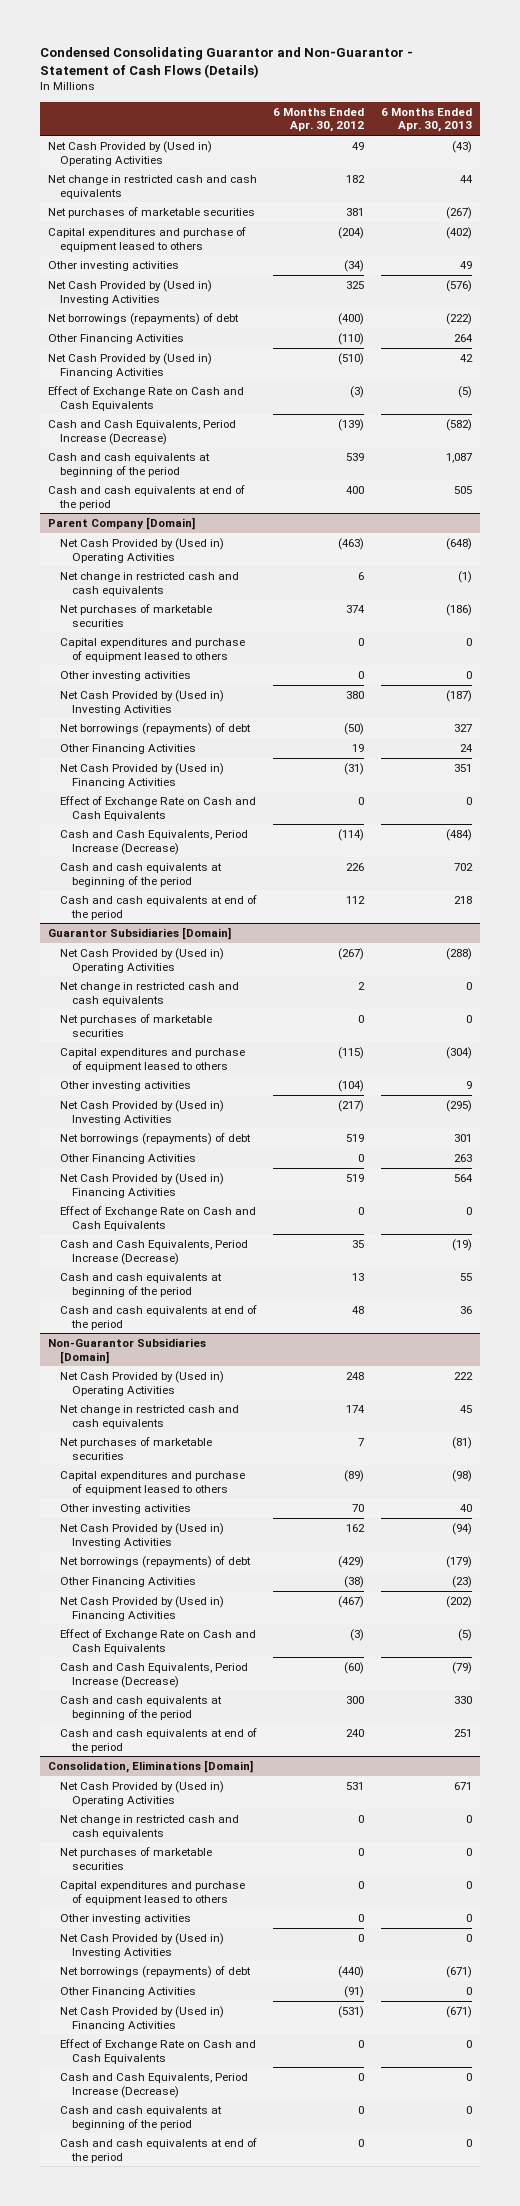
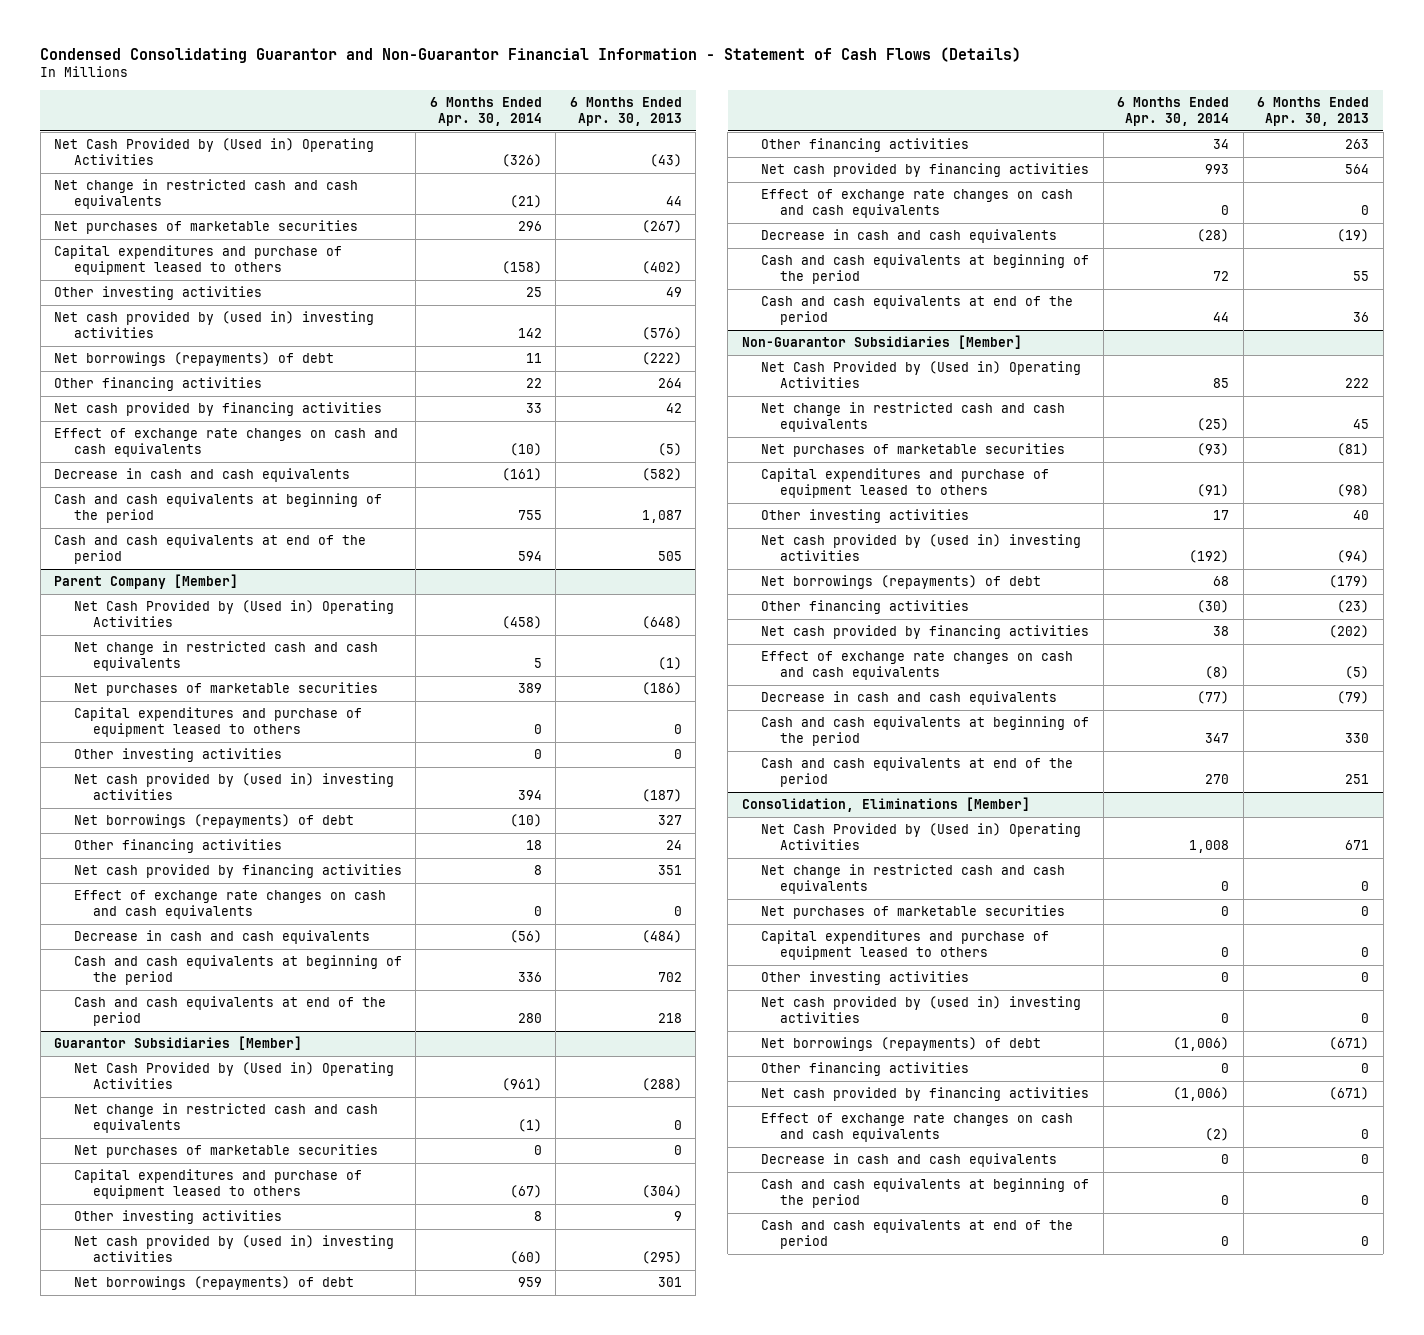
- Condensed Consolidating Guarantor and Non-Guarantor - Statement of Cash Flows (Details)
+ Condensed Consolidating Guarantor and Non-Guarantor Financial Information - Statement of Cash Flows (Details)
- | 6 Months Ended Apr. 30, 2012 | 6 Months Ended Apr. 30, 2013
+ | 6 Months Ended Apr. 30, 2014 | 6 Months Ended Apr. 30, 2013
- Net Cash Provided by (Used in) Investing Activities | 325 | (576)
+ Net cash provided by (used in) investing activities | 142 | (576)
- Other Financing Activities | (110) | 264
- Net Cash Provided by (Used in) Financing Activities | (510) | 42
- Effect of Exchange Rate on Cash and Cash Equivalents | (3) | (5)
- Cash and Cash Equivalents, Period Increase (Decrease) | (139) | (582)
+ Other financing activities | 22 | 264
+ Net cash provided by financing activities | 33 | 42
+ Effect of exchange rate changes on cash and cash equivalents | (10) | (5)
+ Decrease in cash and cash equivalents | (161) | (582)
- Parent Company [Domain]
+ Parent Company [Member]
- Net Cash Provided by (Used in) Investing Activities | 380 | (187)
+ Net cash provided by (used in) investing activities | 394 | (187)
- Other Financing Activities | 19 | 24
- Net Cash Provided by (Used in) Financing Activities | (31) | 351
- Effect of Exchange Rate on Cash and Cash Equivalents | 0 | 0
- Cash and Cash Equivalents, Period Increase (Decrease) | (114) | (484)
+ Other financing activities | 18 | 24
+ Net cash provided by financing activities | 8 | 351
+ Effect of exchange rate changes on cash and cash equivalents | 0 | 0
+ Decrease in cash and cash equivalents | (56) | (484)
- Guarantor Subsidiaries [Domain]
+ Guarantor Subsidiaries [Member]
- Net Cash Provided by (Used in) Investing Activities | (217) | (295)
+ Net cash provided by (used in) investing activities | (60) | (295)
- Other Financing Activities | 0 | 263
- Net Cash Provided by (Used in) Financing Activities | 519 | 564
- Effect of Exchange Rate on Cash and Cash Equivalents | 0 | 0
- Cash and Cash Equivalents, Period Increase (Decrease) | 35 | (19)
+ Other financing activities | 34 | 263
+ Net cash provided by financing activities | 993 | 564
+ Effect of exchange rate changes on cash and cash equivalents | 0 | 0
+ Decrease in cash and cash equivalents | (28) | (19)
- Non-Guarantor Subsidiaries [Domain]
+ Non-Guarantor Subsidiaries [Member]
- Net Cash Provided by (Used in) Investing Activities | 162 | (94)
+ Net cash provided by (used in) investing activities | (192) | (94)
- Other Financing Activities | (38) | (23)
- Net Cash Provided by (Used in) Financing Activities | (467) | (202)
- Effect of Exchange Rate on Cash and Cash Equivalents | (3) | (5)
- Cash and Cash Equivalents, Period Increase (Decrease) | (60) | (79)
+ Other financing activities | (30) | (23)
+ Net cash provided by financing activities | 38 | (202)
+ Effect of exchange rate changes on cash and cash equivalents | (8) | (5)
+ Decrease in cash and cash equivalents | (77) | (79)
- Consolidation, Eliminations [Domain]
+ Consolidation, Eliminations [Member]
- Net Cash Provided by (Used in) Investing Activities | 0 | 0
+ Net cash provided by (used in) investing activities | 0 | 0
- Other Financing Activities | (91) | 0
- Net Cash Provided by (Used in) Financing Activities | (531) | (671)
- Effect of Exchange Rate on Cash and Cash Equivalents | 0 | 0
- Cash and Cash Equivalents, Period Increase (Decrease) | 0 | 0
+ Other financing activities | 0 | 0
+ Net cash provided by financing activities | (1,006) | (671)
+ Effect of exchange rate changes on cash and cash equivalents | (2) | 0
+ Decrease in cash and cash equivalents | 0 | 0

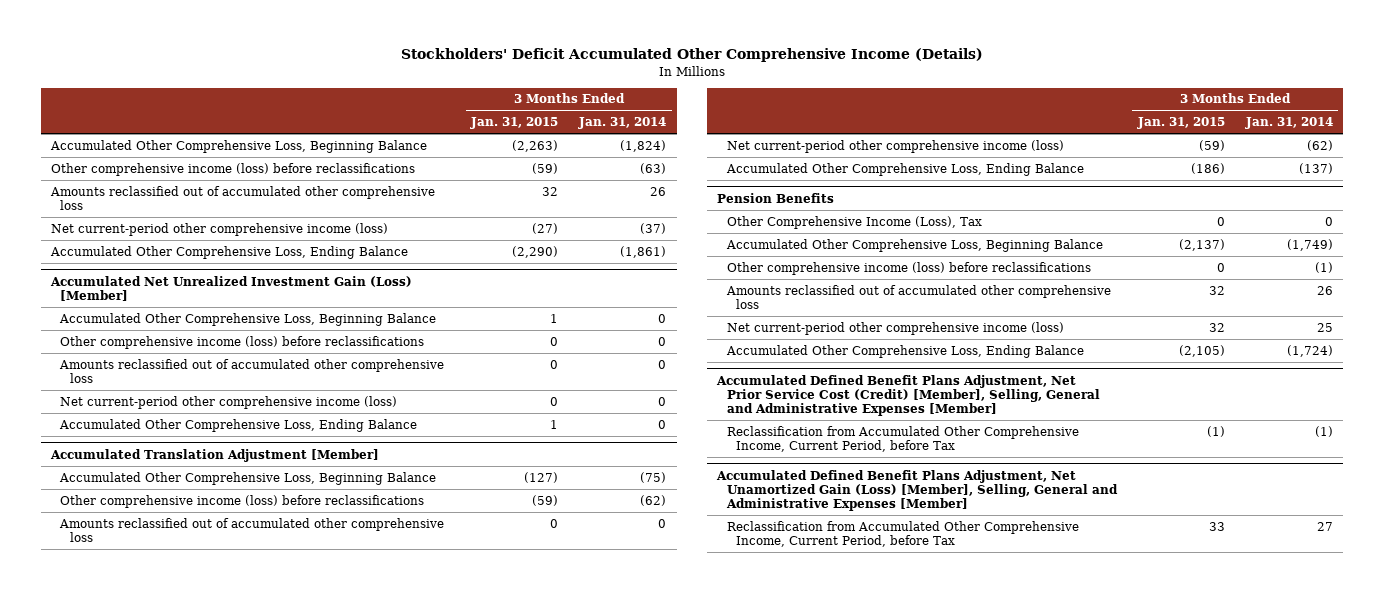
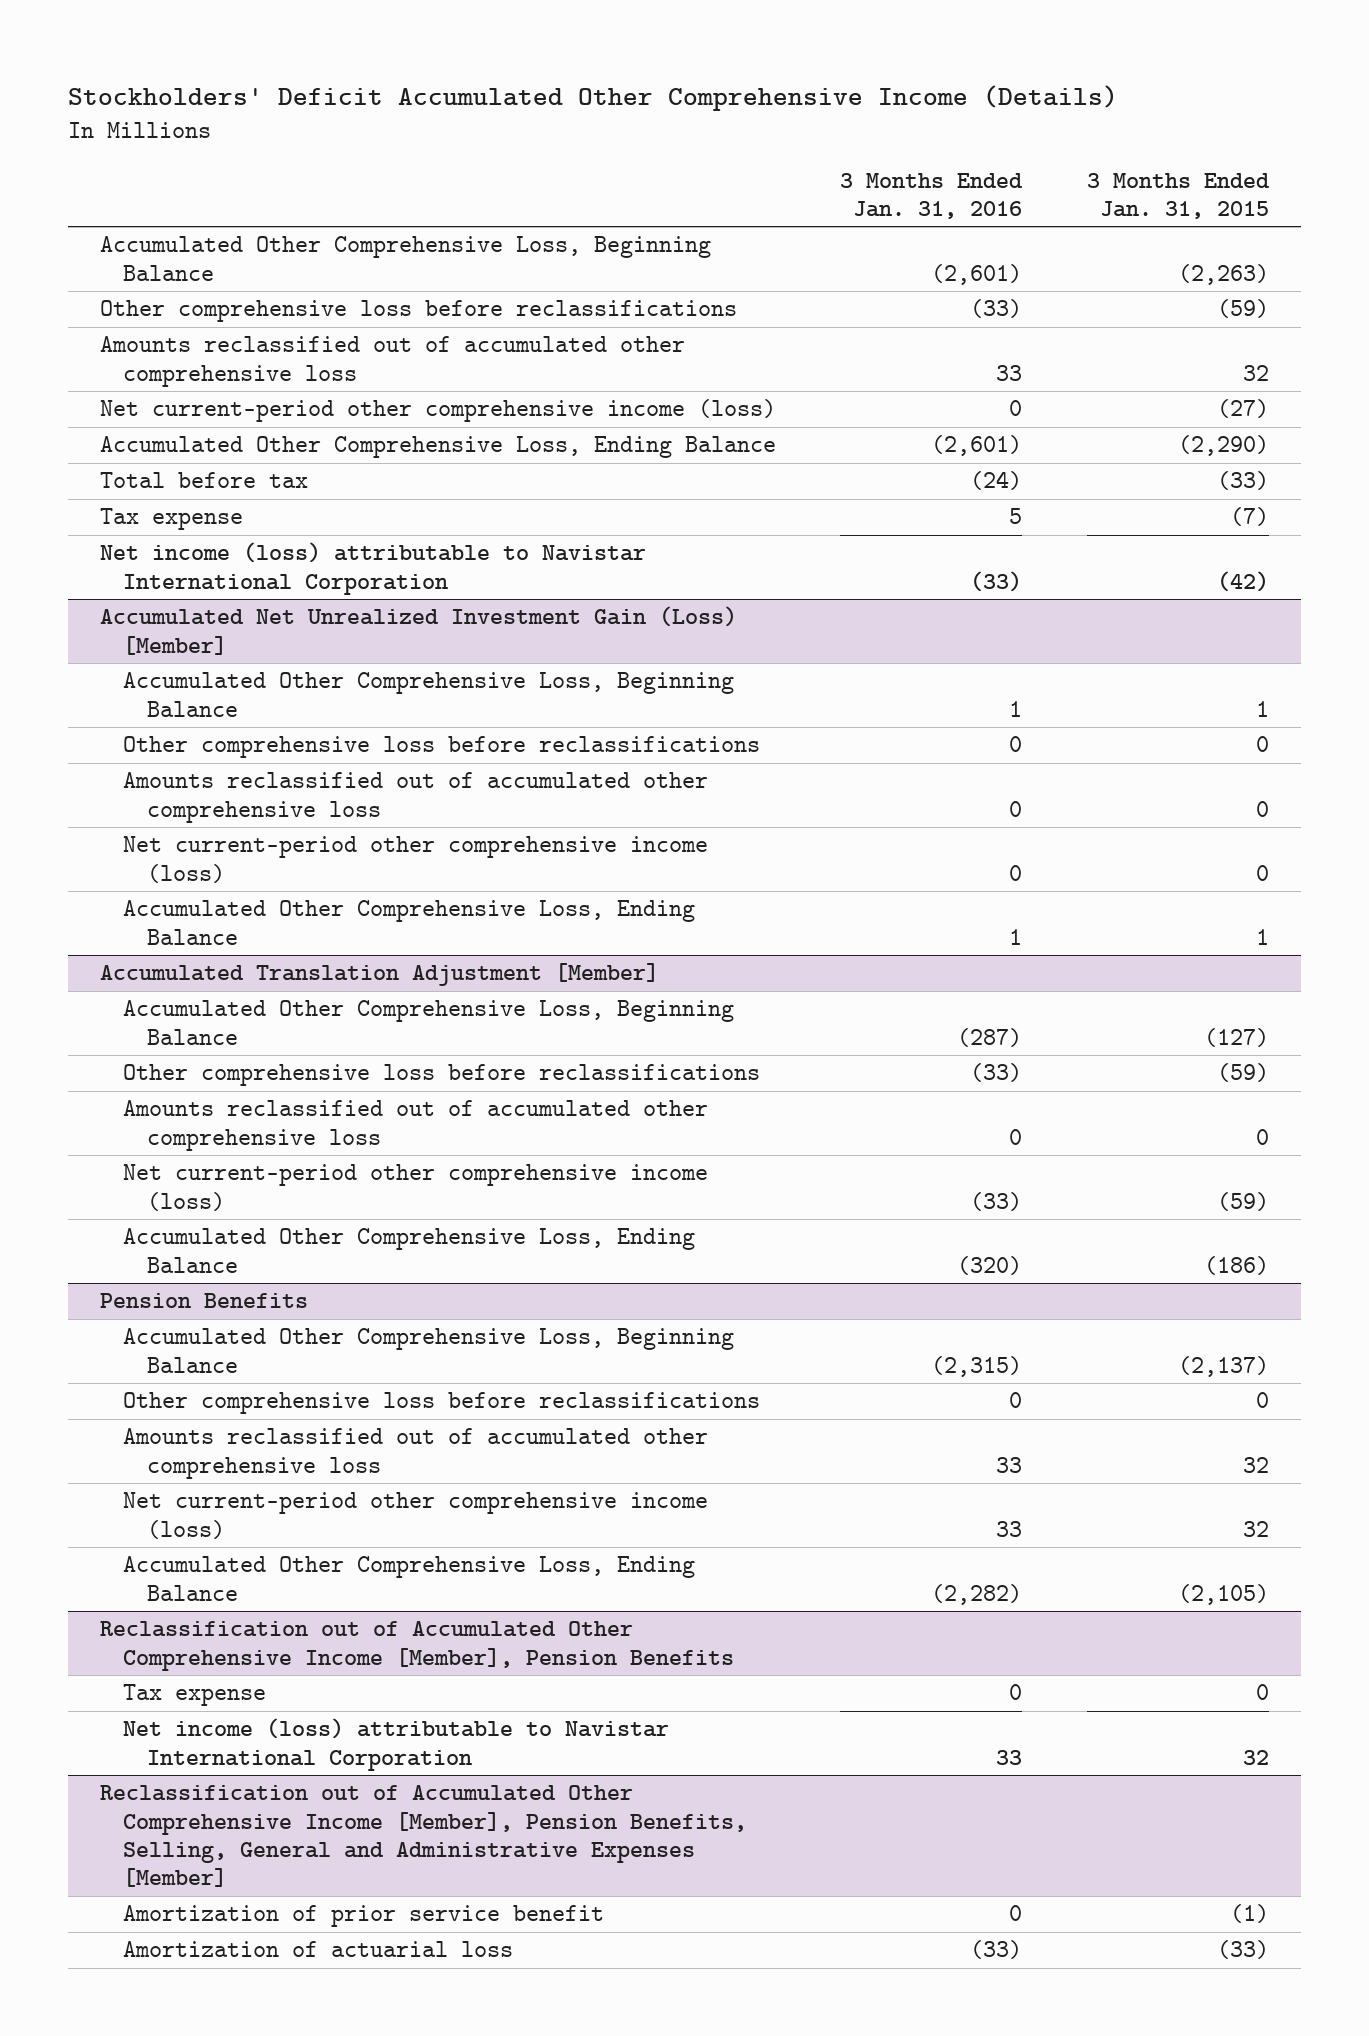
- | 3 Months Ended Jan. 31, 2015 | 3 Months Ended Jan. 31, 2014
+ | 3 Months Ended Jan. 31, 2016 | 3 Months Ended Jan. 31, 2015
- Other comprehensive income (loss) before reclassifications | (59) | (63)
+ Other comprehensive loss before reclassifications | (33) | (59)
+ Total before tax | (24) | (33)
+ Tax expense | 5 | (7)
+ Net income (loss) attributable to Navistar International Corporation | (33) | (42)
@ Accumulated Net Unrealized Investment Gain (Loss) [Member]
- Other comprehensive income (loss) before reclassifications | 0 | 0
+ Other comprehensive loss before reclassifications | 0 | 0
@ Accumulated Translation Adjustment [Member]
- Other comprehensive income (loss) before reclassifications | (59) | (62)
+ Other comprehensive loss before reclassifications | (33) | (59)
@ Pension Benefits
- Other Comprehensive Income (Loss), Tax | 0 | 0
- Other comprehensive income (loss) before reclassifications | 0 | (1)
+ Other comprehensive loss before reclassifications | 0 | 0
- Accumulated Defined Benefit Plans Adjustment, Net Prior Service Cost (Credit) [Member], Selling, General and Administrative Expenses [Member]
- Reclassification from Accumulated Other Comprehensive Income, Current Period, before Tax | (1) | (1)
- Accumulated Defined Benefit Plans Adjustment, Net Unamortized Gain (Loss) [Member], Selling, General and Administrative Expenses [Member]
- Reclassification from Accumulated Other Comprehensive Income, Current Period, before Tax | 33 | 27
+ Reclassification out of Accumulated Other Comprehensive Income [Member], Pension Benefits
+ Tax expense | 0 | 0
+ Net income (loss) attributable to Navistar International Corporation | 33 | 32
+ Reclassification out of Accumulated Other Comprehensive Income [Member], Pension Benefits, Selling, General and Administrative Expenses [Member]
+ Amortization of prior service benefit | 0 | (1)
+ Amortization of actuarial loss | (33) | (33)

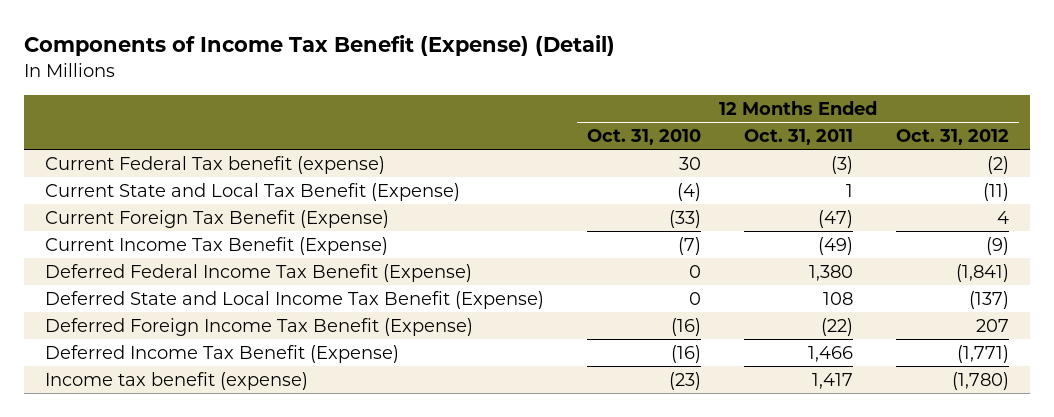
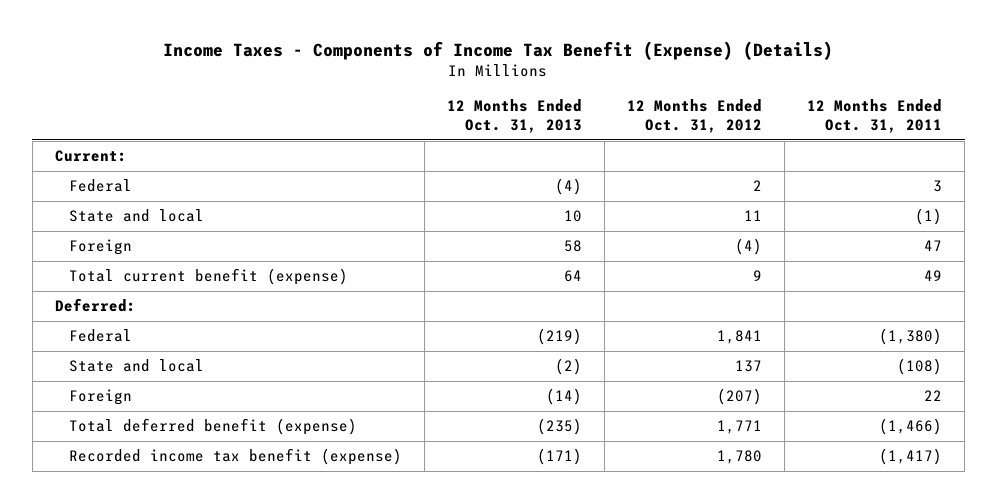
- Components of Income Tax Benefit (Expense) (Detail)
+ Income Taxes - Components of Income Tax Benefit (Expense) (Details)
- | 12 Months Ended Oct. 31, 2010 | 12 Months Ended Oct. 31, 2011 | 12 Months Ended Oct. 31, 2012
+ | 12 Months Ended Oct. 31, 2013 | 12 Months Ended Oct. 31, 2012 | 12 Months Ended Oct. 31, 2011
- Current Federal Tax benefit (expense) | 30 | (3) | (2)
- Current State and Local Tax Benefit (Expense) | (4) | 1 | (11)
- Current Foreign Tax Benefit (Expense) | (33) | (47) | 4
- Current Income Tax Benefit (Expense) | (7) | (49) | (9)
- Deferred Federal Income Tax Benefit (Expense) | 0 | 1,380 | (1,841)
- Deferred State and Local Income Tax Benefit (Expense) | 0 | 108 | (137)
- Deferred Foreign Income Tax Benefit (Expense) | (16) | (22) | 207
- Deferred Income Tax Benefit (Expense) | (16) | 1,466 | (1,771)
- Income tax benefit (expense) | (23) | 1,417 | (1,780)
+ Current:
+ Federal | (4) | 2 | 3
+ State and local | 10 | 11 | (1)
+ Foreign | 58 | (4) | 47
+ Total current benefit (expense) | 64 | 9 | 49
+ Deferred:
+ Federal | (219) | 1,841 | (1,380)
+ State and local | (2) | 137 | (108)
+ Foreign | (14) | (207) | 22
+ Total deferred benefit (expense) | (235) | 1,771 | (1,466)
+ Recorded income tax benefit (expense) | (171) | 1,780 | (1,417)

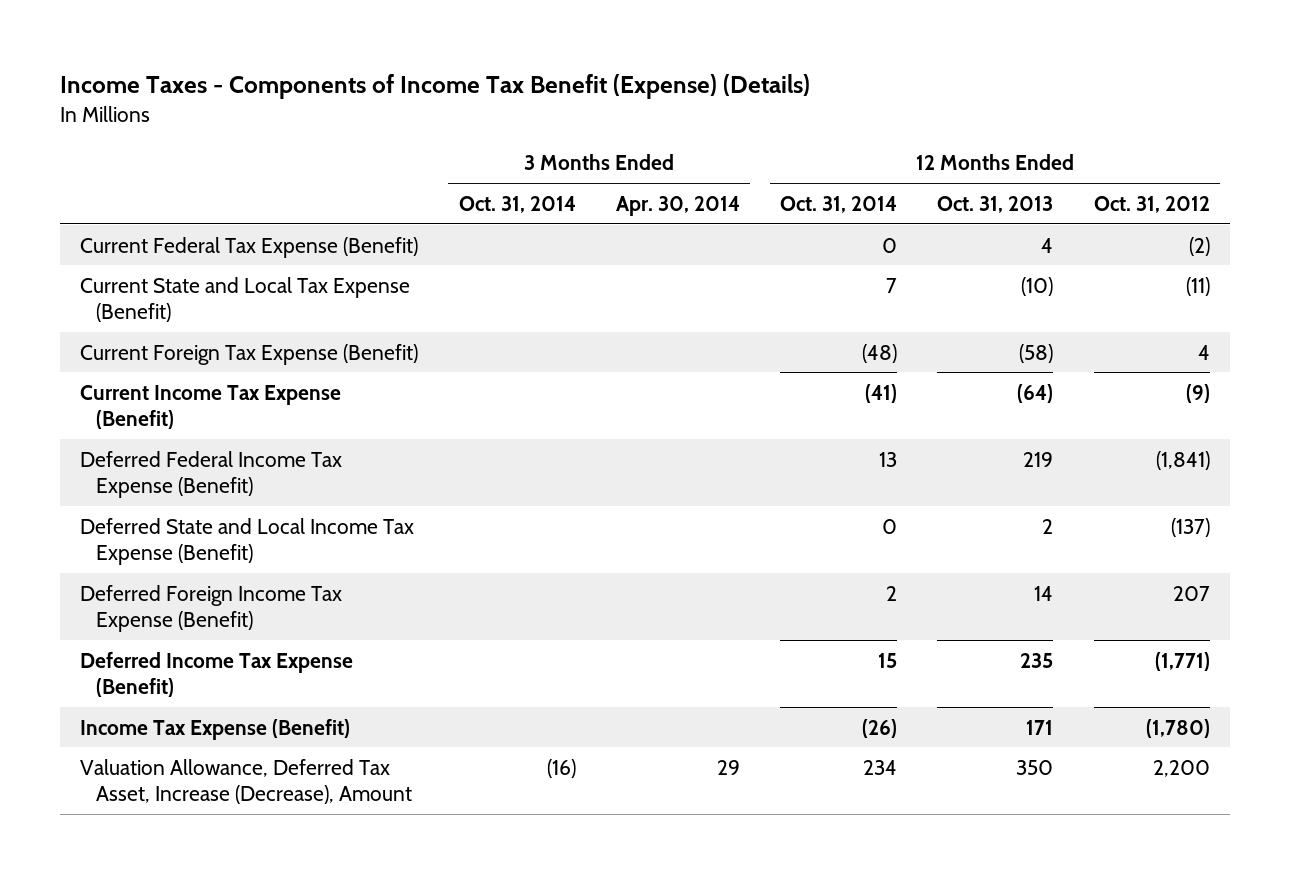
- | 12 Months Ended Oct. 31, 2013 | 12 Months Ended Oct. 31, 2012 | 12 Months Ended Oct. 31, 2011
+ | 3 Months Ended Oct. 31, 2014 | 3 Months Ended Apr. 30, 2014 | 12 Months Ended Oct. 31, 2014 | 12 Months Ended Oct. 31, 2013 | 12 Months Ended Oct. 31, 2012
- Current:
- Federal | (4) | 2 | 3
- State and local | 10 | 11 | (1)
- Foreign | 58 | (4) | 47
- Total current benefit (expense) | 64 | 9 | 49
- Deferred:
- Federal | (219) | 1,841 | (1,380)
- State and local | (2) | 137 | (108)
- Foreign | (14) | (207) | 22
- Total deferred benefit (expense) | (235) | 1,771 | (1,466)
- Recorded income tax benefit (expense) | (171) | 1,780 | (1,417)
+ Current Federal Tax Expense (Benefit) | | | 0 | 4 | (2)
+ Current State and Local Tax Expense (Benefit) | | | 7 | (10) | (11)
+ Current Foreign Tax Expense (Benefit) | | | (48) | (58) | 4
+ Current Income Tax Expense (Benefit) | | | (41) | (64) | (9)
+ Deferred Federal Income Tax Expense (Benefit) | | | 13 | 219 | (1,841)
+ Deferred State and Local Income Tax Expense (Benefit) | | | 0 | 2 | (137)
+ Deferred Foreign Income Tax Expense (Benefit) | | | 2 | 14 | 207
+ Deferred Income Tax Expense (Benefit) | | | 15 | 235 | (1,771)
+ Income Tax Expense (Benefit) | | | (26) | 171 | (1,780)
+ Valuation Allowance, Deferred Tax Asset, Increase (Decrease), Amount | (16) | 29 | 234 | 350 | 2,200

